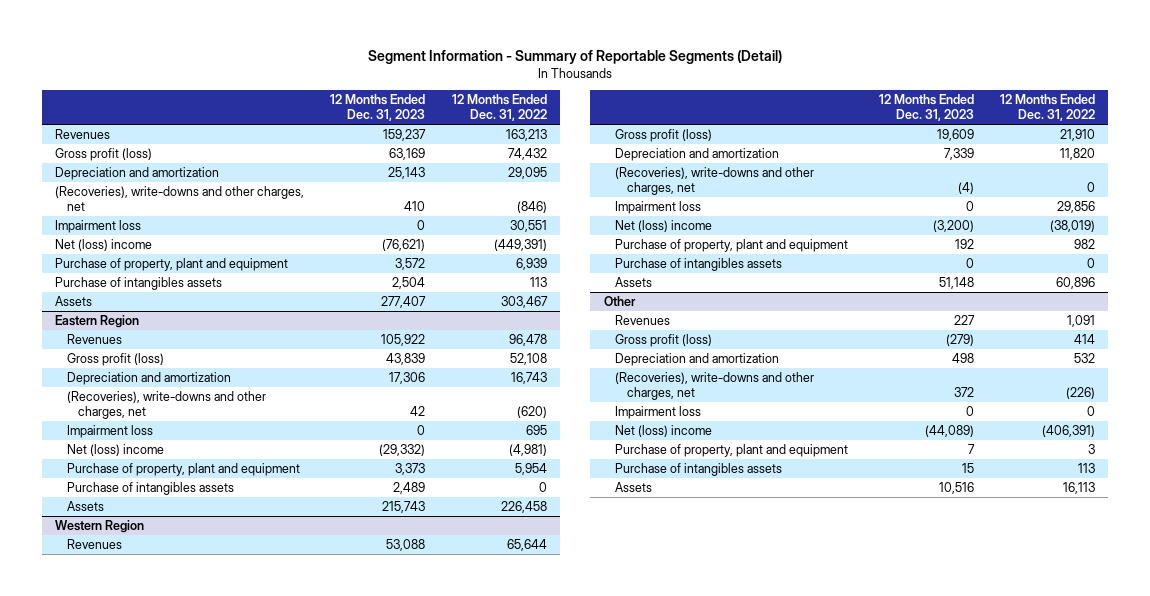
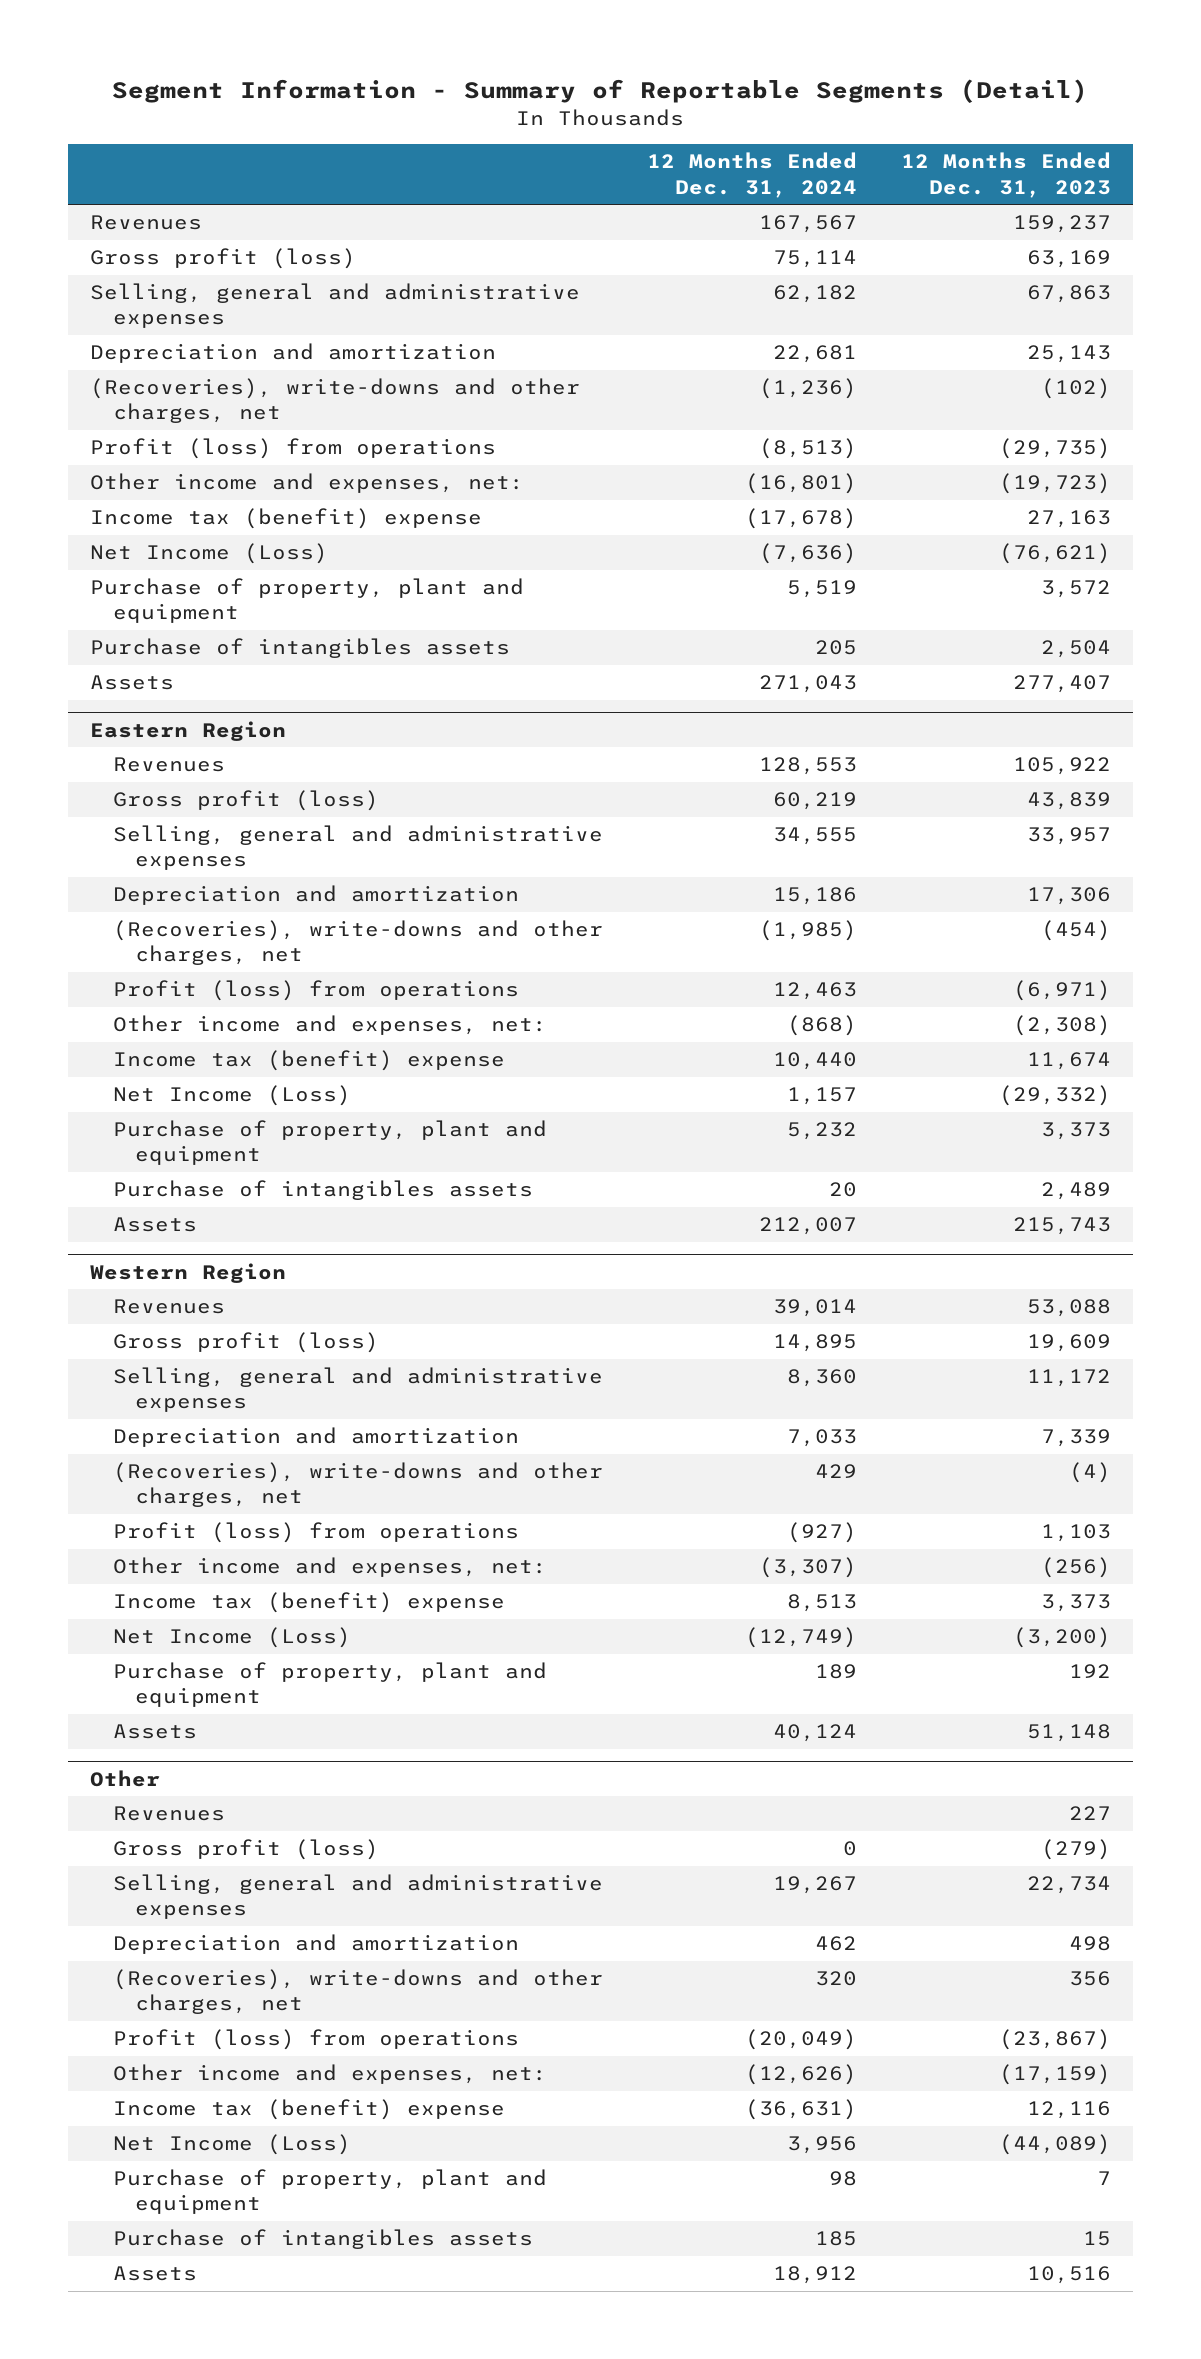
- | 12 Months Ended Dec. 31, 2023 | 12 Months Ended Dec. 31, 2022
+ | 12 Months Ended Dec. 31, 2024 | 12 Months Ended Dec. 31, 2023
+ Selling, general and administrative expenses | 62,182 | 67,863
- (Recoveries), write-downs and other charges, net | 410 | (846)
- Impairment loss | 0 | 30,551
- Net (loss) income | (76,621) | (449,391)
+ (Recoveries), write-downs and other charges, net | (1,236) | (102)
+ Profit (loss) from operations | (8,513) | (29,735)
+ Other income and expenses, net: | (16,801) | (19,723)
+ Income tax (benefit) expense | (17,678) | 27,163
+ Net Income (Loss) | (7,636) | (76,621)
@ Eastern Region
+ Selling, general and administrative expenses | 34,555 | 33,957
- (Recoveries), write-downs and other charges, net | 42 | (620)
- Impairment loss | 0 | 695
- Net (loss) income | (29,332) | (4,981)
+ (Recoveries), write-downs and other charges, net | (1,985) | (454)
+ Profit (loss) from operations | 12,463 | (6,971)
+ Other income and expenses, net: | (868) | (2,308)
+ Income tax (benefit) expense | 10,440 | 11,674
+ Net Income (Loss) | 1,157 | (29,332)
@ Western Region
+ Selling, general and administrative expenses | 8,360 | 11,172
- Impairment loss | 0 | 29,856
- Net (loss) income | (3,200) | (38,019)
+ Profit (loss) from operations | (927) | 1,103
+ Other income and expenses, net: | (3,307) | (256)
+ Income tax (benefit) expense | 8,513 | 3,373
+ Net Income (Loss) | (12,749) | (3,200)
- Purchase of intangibles assets | 0 | 0
@ Other
+ Selling, general and administrative expenses | 19,267 | 22,734
- (Recoveries), write-downs and other charges, net | 372 | (226)
- Impairment loss | 0 | 0
- Net (loss) income | (44,089) | (406,391)
+ (Recoveries), write-downs and other charges, net | 320 | 356
+ Profit (loss) from operations | (20,049) | (23,867)
+ Other income and expenses, net: | (12,626) | (17,159)
+ Income tax (benefit) expense | (36,631) | 12,116
+ Net Income (Loss) | 3,956 | (44,089)

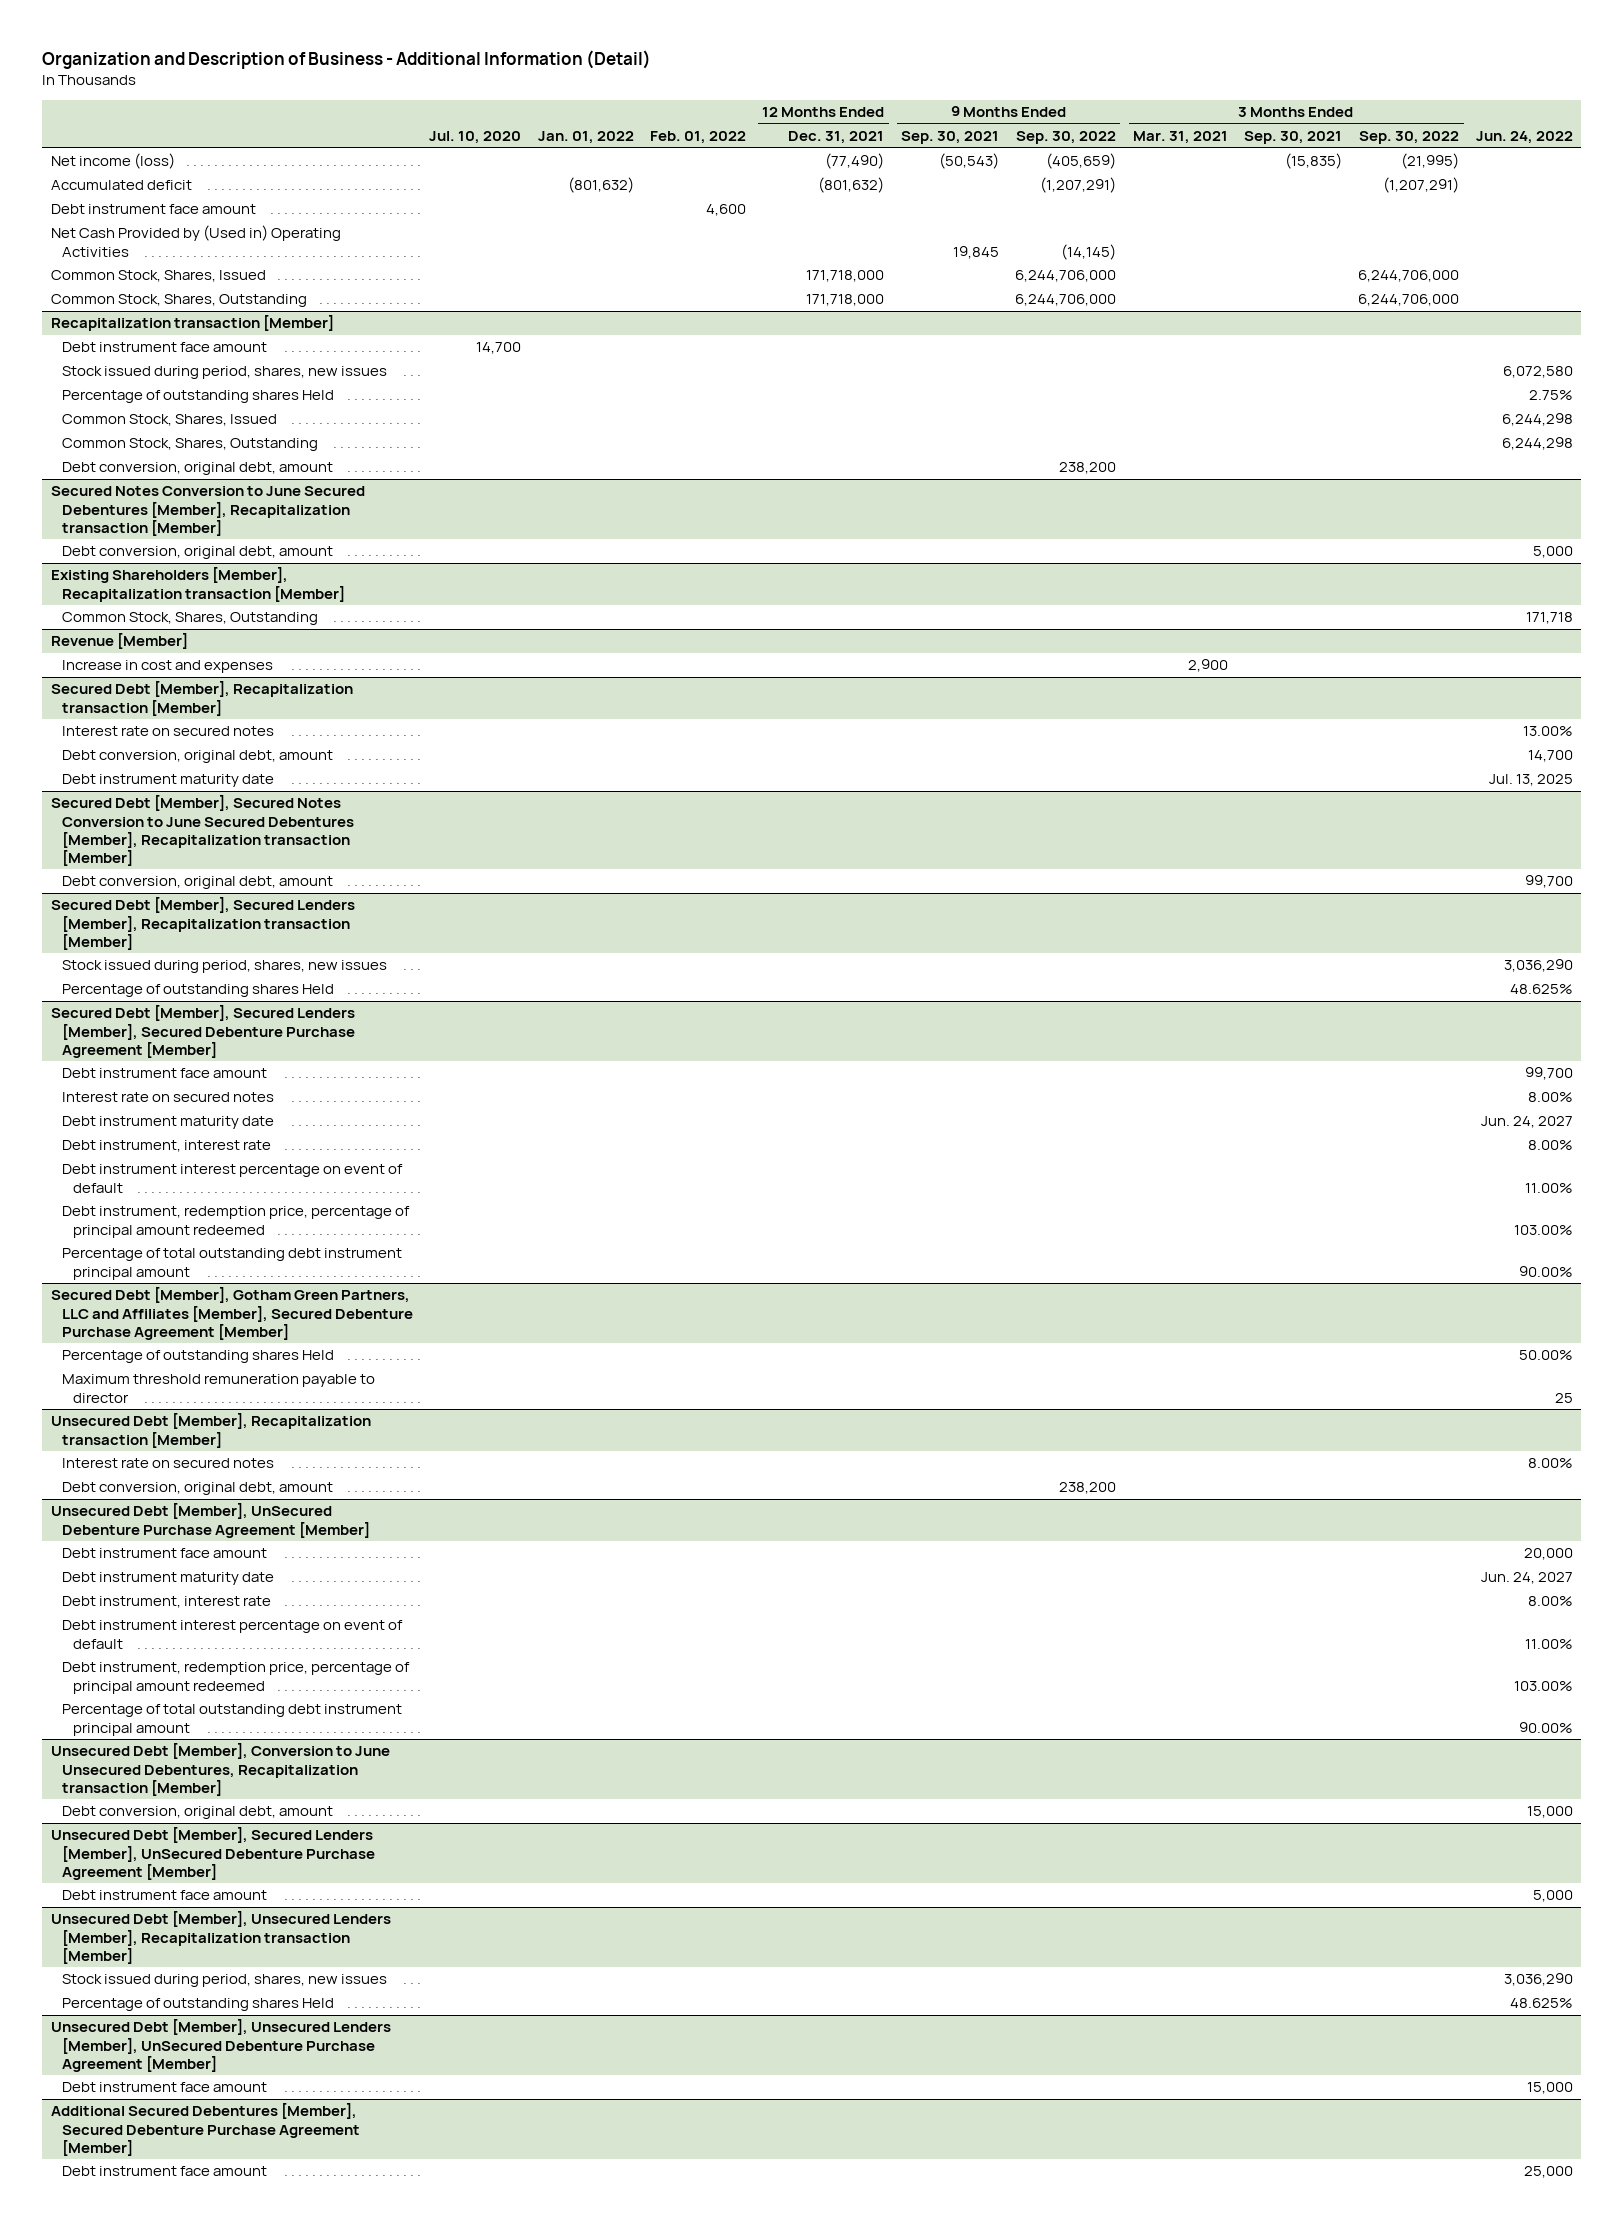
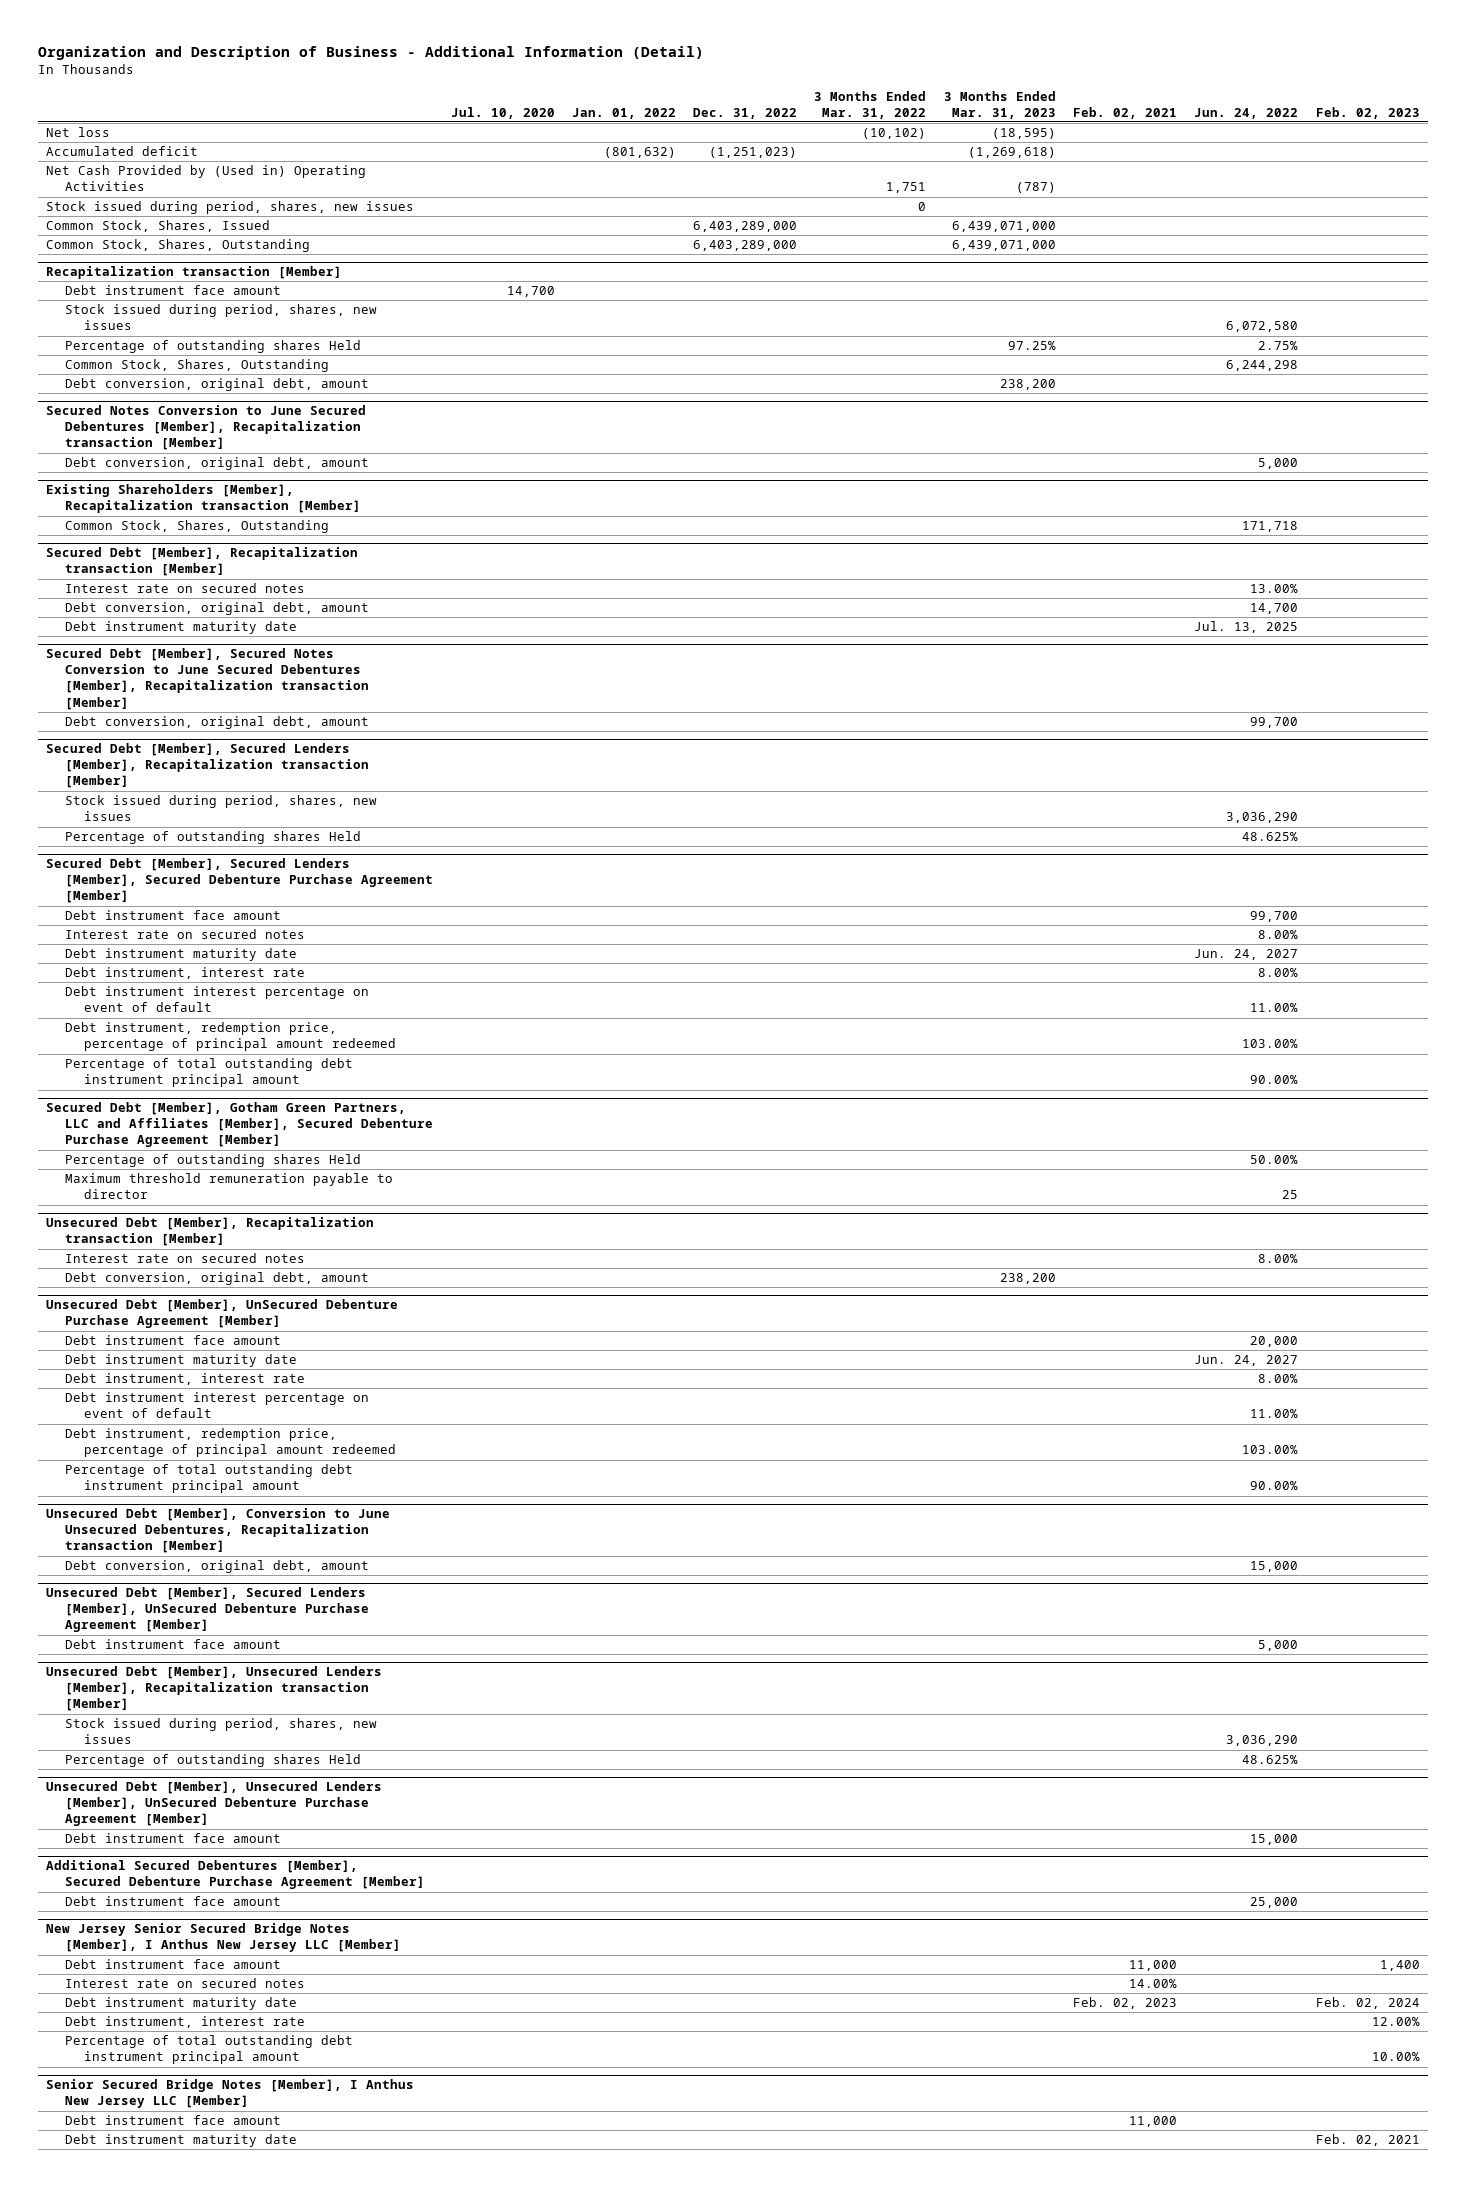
- | Jul. 10, 2020 | Jan. 01, 2022 | Feb. 01, 2022 | 12 Months Ended Dec. 31, 2021 | 9 Months Ended Sep. 30, 2021 | 9 Months Ended Sep. 30, 2022 | 3 Months Ended Mar. 31, 2021 | 3 Months Ended Sep. 30, 2021 | 3 Months Ended Sep. 30, 2022 | Jun. 24, 2022
+ | Jul. 10, 2020 | Jan. 01, 2022 | Dec. 31, 2022 | 3 Months Ended Mar. 31, 2022 | 3 Months Ended Mar. 31, 2023 | Feb. 02, 2021 | Jun. 24, 2022 | Feb. 02, 2023
- Net income (loss) | | | | (77,490) | (50,543) | (405,659) | | (15,835) | (21,995) |
+ Net loss | | | | (10,102) | (18,595) | | |
- Debt instrument face amount | | | 4,600 | | | | | | |
+ Stock issued during period, shares, new issues | | | | 0 | | | |
@ Recapitalization transaction [Member]
- Common Stock, Shares, Issued | | | | | | | | | | 6,244,298
- Revenue [Member]
- Increase in cost and expenses | | | | | | | 2,900 | | |
+ New Jersey Senior Secured Bridge Notes [Member], I Anthus New Jersey LLC [Member]
+ Debt instrument face amount | | | | | | 11,000 | | 1,400
+ Interest rate on secured notes | | | | | | 14.00% | |
+ Debt instrument maturity date | | | | | | Feb. 02, 2023 | | Feb. 02, 2024
+ Debt instrument, interest rate | | | | | | | | 12.00%
+ Percentage of total outstanding debt instrument principal amount | | | | | | | | 10.00%
+ Senior Secured Bridge Notes [Member], I Anthus New Jersey LLC [Member]
+ Debt instrument face amount | | | | | | 11,000 | |
+ Debt instrument maturity date | | | | | | | | Feb. 02, 2021

